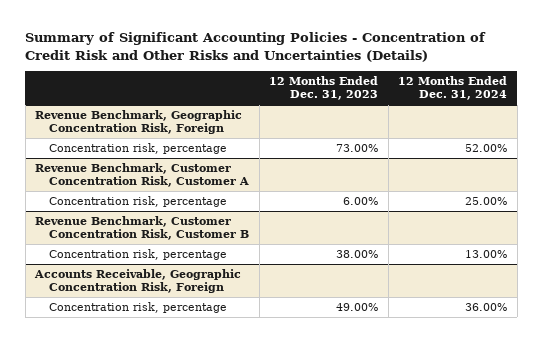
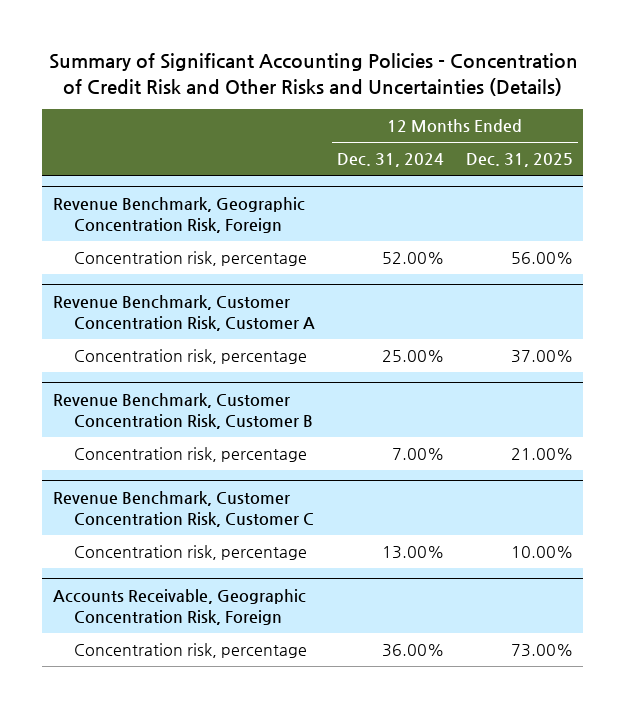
- | 12 Months Ended Dec. 31, 2023 | 12 Months Ended Dec. 31, 2024
+ | 12 Months Ended Dec. 31, 2024 | 12 Months Ended Dec. 31, 2025
@ Revenue Benchmark, Customer Concentration Risk, Customer B
+ Concentration risk, percentage | 7.00% | 21.00%
+ Revenue Benchmark, Customer Concentration Risk, Customer C

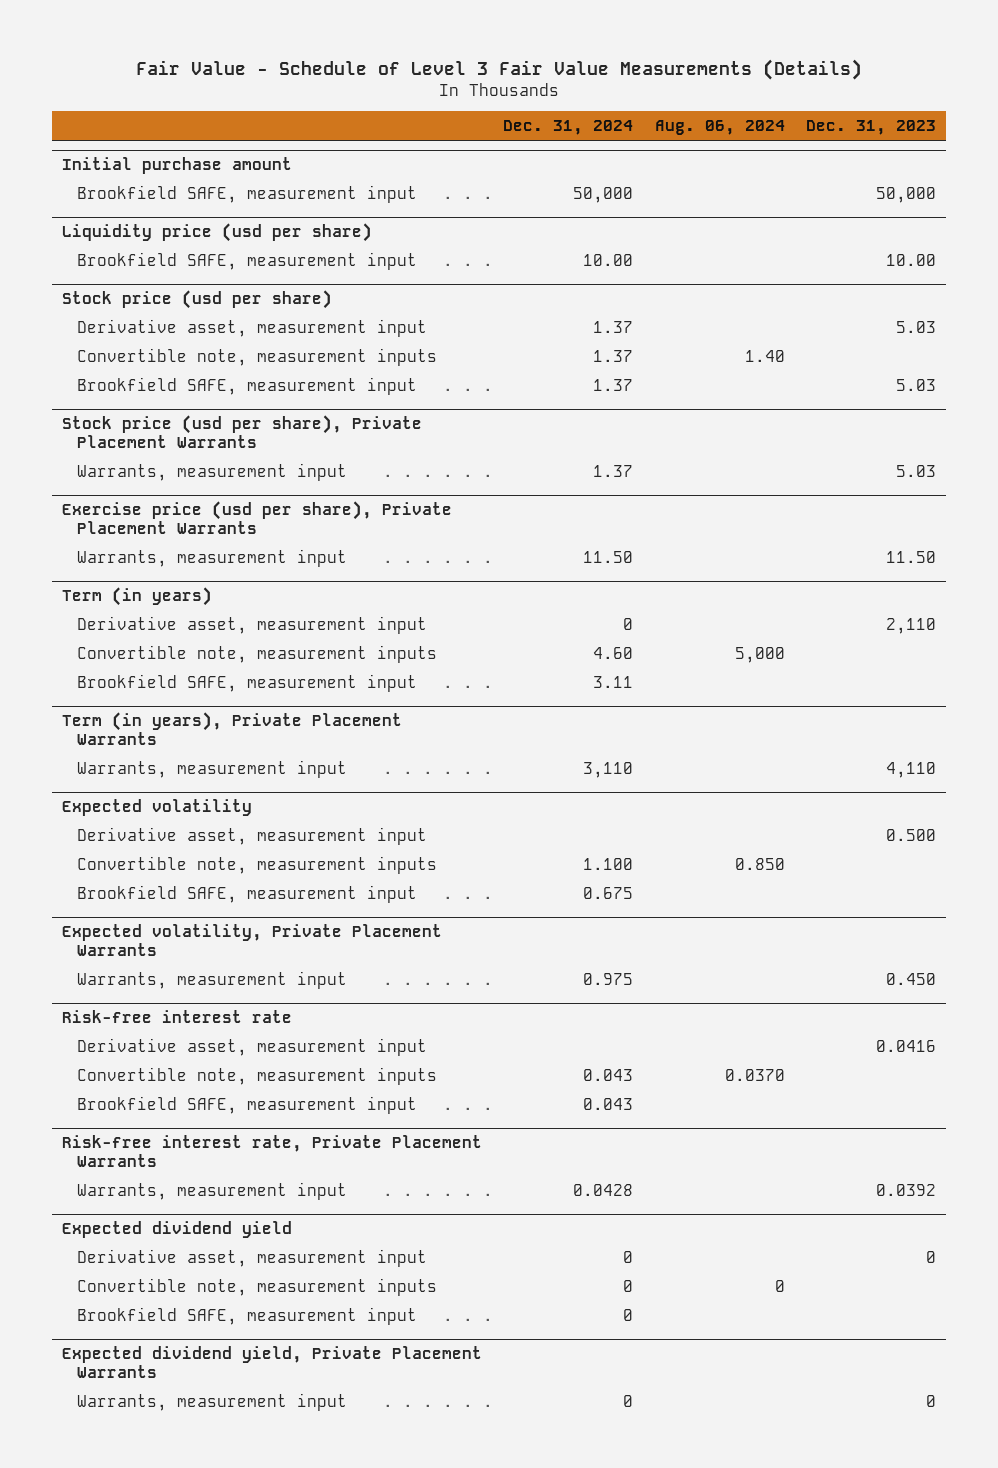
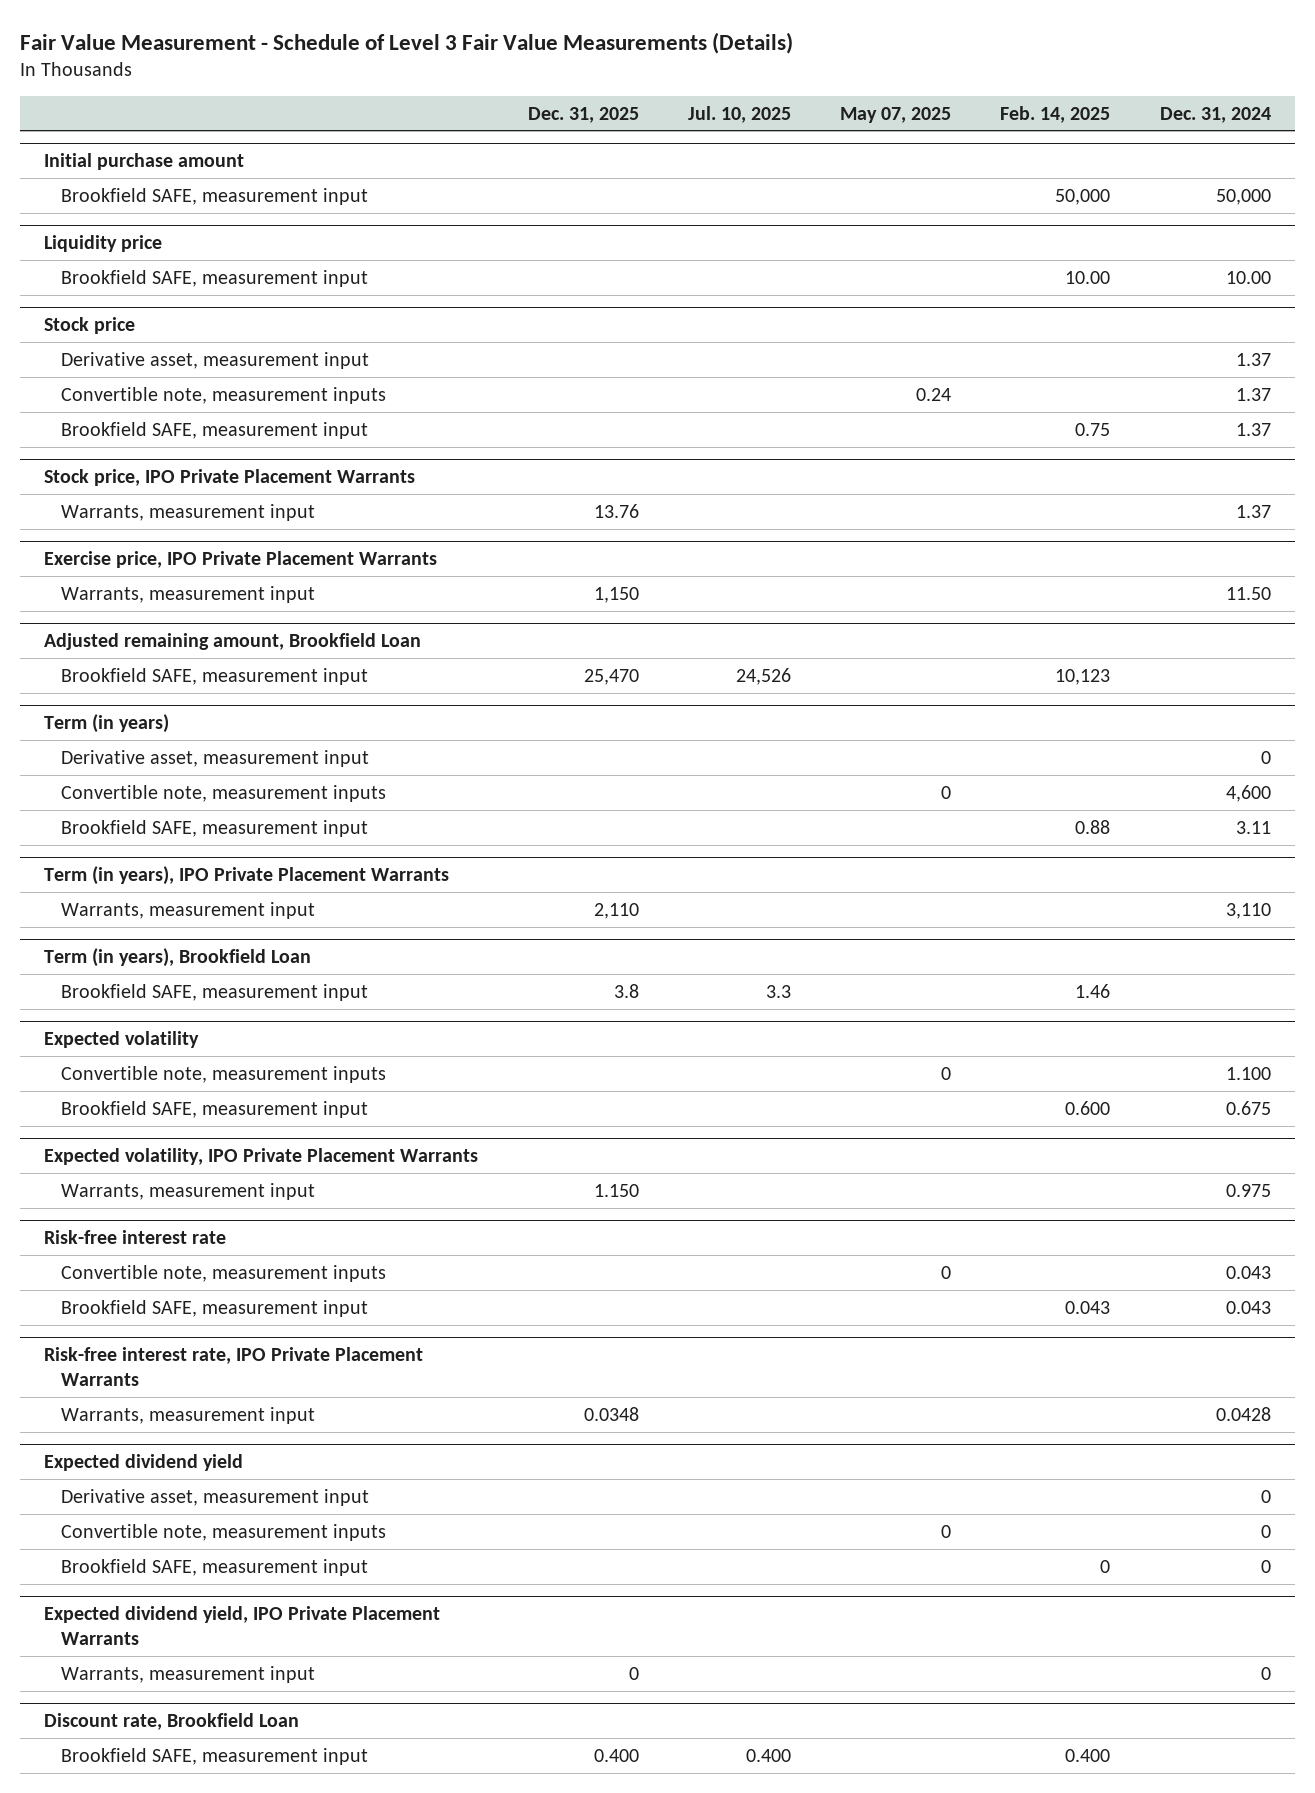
- Fair Value - Schedule of Level 3 Fair Value Measurements (Details)
+ Fair Value Measurement - Schedule of Level 3 Fair Value Measurements (Details)
- | Dec. 31, 2024 | Aug. 06, 2024 | Dec. 31, 2023
+ | Dec. 31, 2025 | Jul. 10, 2025 | May 07, 2025 | Feb. 14, 2025 | Dec. 31, 2024
- Liquidity price (usd per share)
+ Liquidity price
- Stock price (usd per share)
+ Stock price
- Stock price (usd per share), Private Placement Warrants
+ Stock price, IPO Private Placement Warrants
- Exercise price (usd per share), Private Placement Warrants
+ Exercise price, IPO Private Placement Warrants
+ Adjusted remaining amount, Brookfield Loan
+ Brookfield SAFE, measurement input | 25,470 | 24,526 | | 10,123 |
@ Term (in years)
- Convertible note, measurement inputs | 4.60 | 5,000 |
+ Convertible note, measurement inputs | | | 0 | | 4,600
- Term (in years), Private Placement Warrants
+ Term (in years), IPO Private Placement Warrants
+ Term (in years), Brookfield Loan
+ Brookfield SAFE, measurement input | 3.8 | 3.3 | | 1.46 |
@ Expected volatility
- Derivative asset, measurement input | | | 0.500
- Expected volatility, Private Placement Warrants
+ Expected volatility, IPO Private Placement Warrants
@ Risk-free interest rate
- Derivative asset, measurement input | | | 0.0416
- Risk-free interest rate, Private Placement Warrants
+ Risk-free interest rate, IPO Private Placement Warrants
- Expected dividend yield, Private Placement Warrants
+ Expected dividend yield, IPO Private Placement Warrants
+ Discount rate, Brookfield Loan
+ Brookfield SAFE, measurement input | 0.400 | 0.400 | | 0.400 |

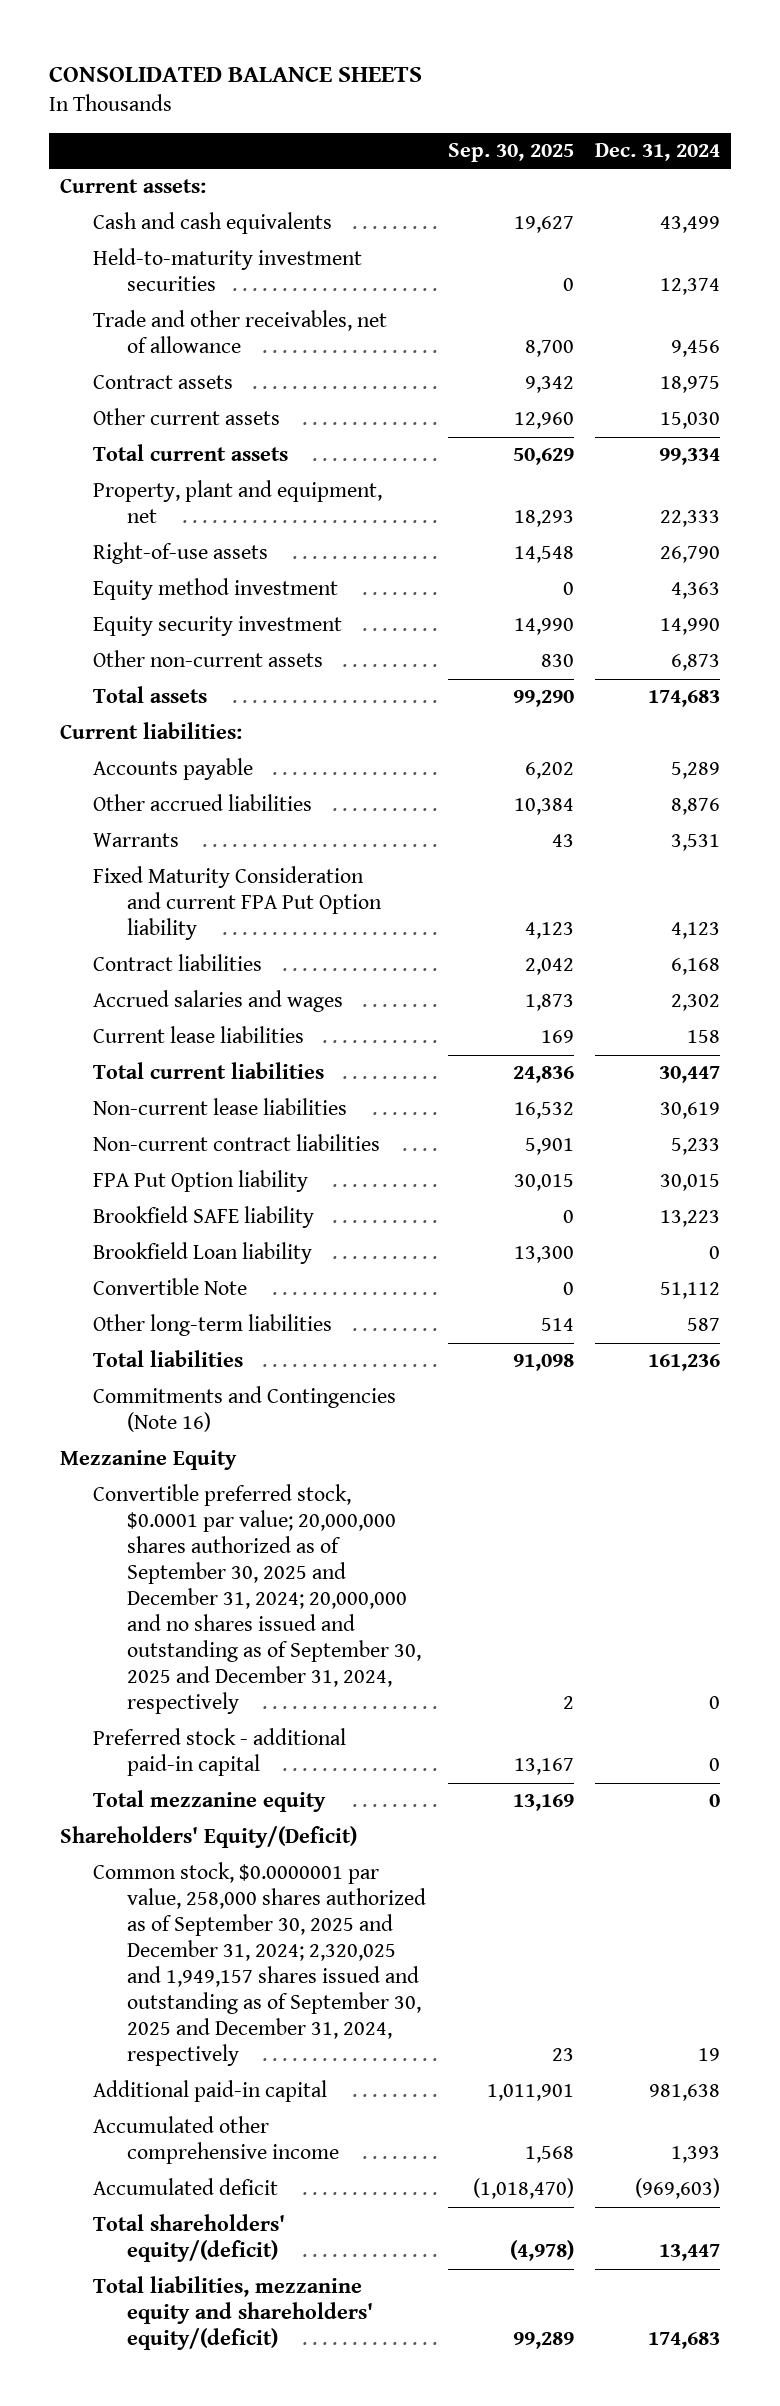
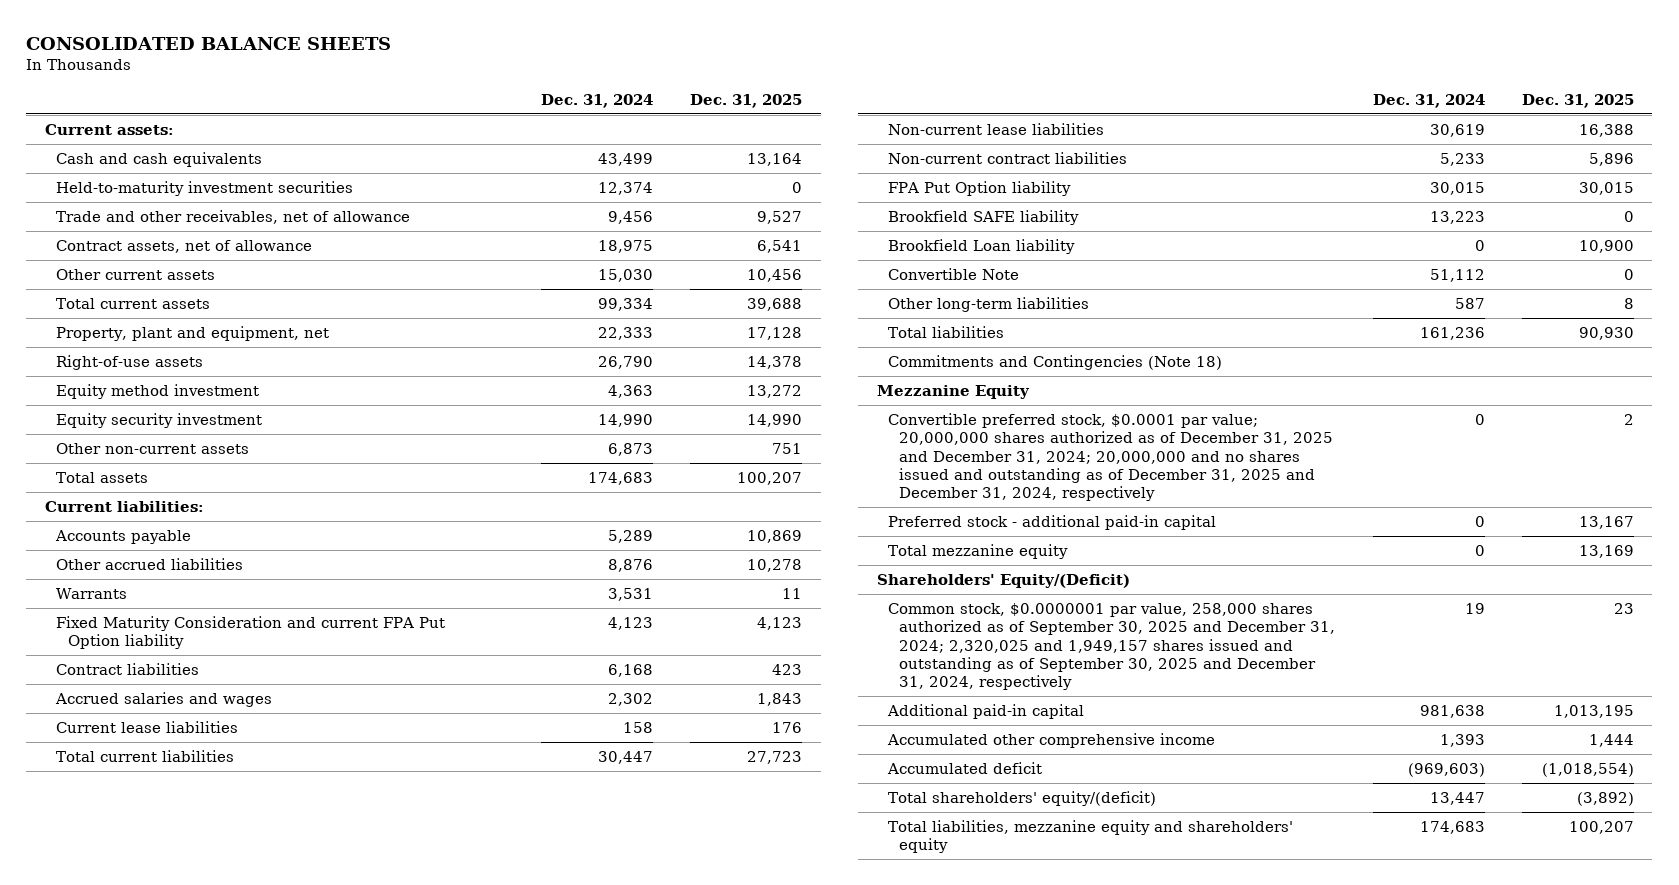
- | Sep. 30, 2025 | Dec. 31, 2024
+ | Dec. 31, 2024 | Dec. 31, 2025
- Contract assets | 9,342 | 18,975
+ Contract assets, net of allowance | 18,975 | 6,541
- Commitments and Contingencies (Note 16)
+ Commitments and Contingencies (Note 18)
- Convertible preferred stock, $0.0001 par value; 20,000,000 shares authorized as of September 30, 2025 and December 31, 2024; 20,000,000 and no shares issued and outstanding as of September 30, 2025 and December 31, 2024, respectively | 2 | 0
+ Convertible preferred stock, $0.0001 par value; 20,000,000 shares authorized as of December 31, 2025 and December 31, 2024; 20,000,000 and no shares issued and outstanding as of December 31, 2025 and December 31, 2024, respectively | 0 | 2
- Total liabilities, mezzanine equity and shareholders' equity/(deficit) | 99,289 | 174,683
+ Total liabilities, mezzanine equity and shareholders' equity | 174,683 | 100,207

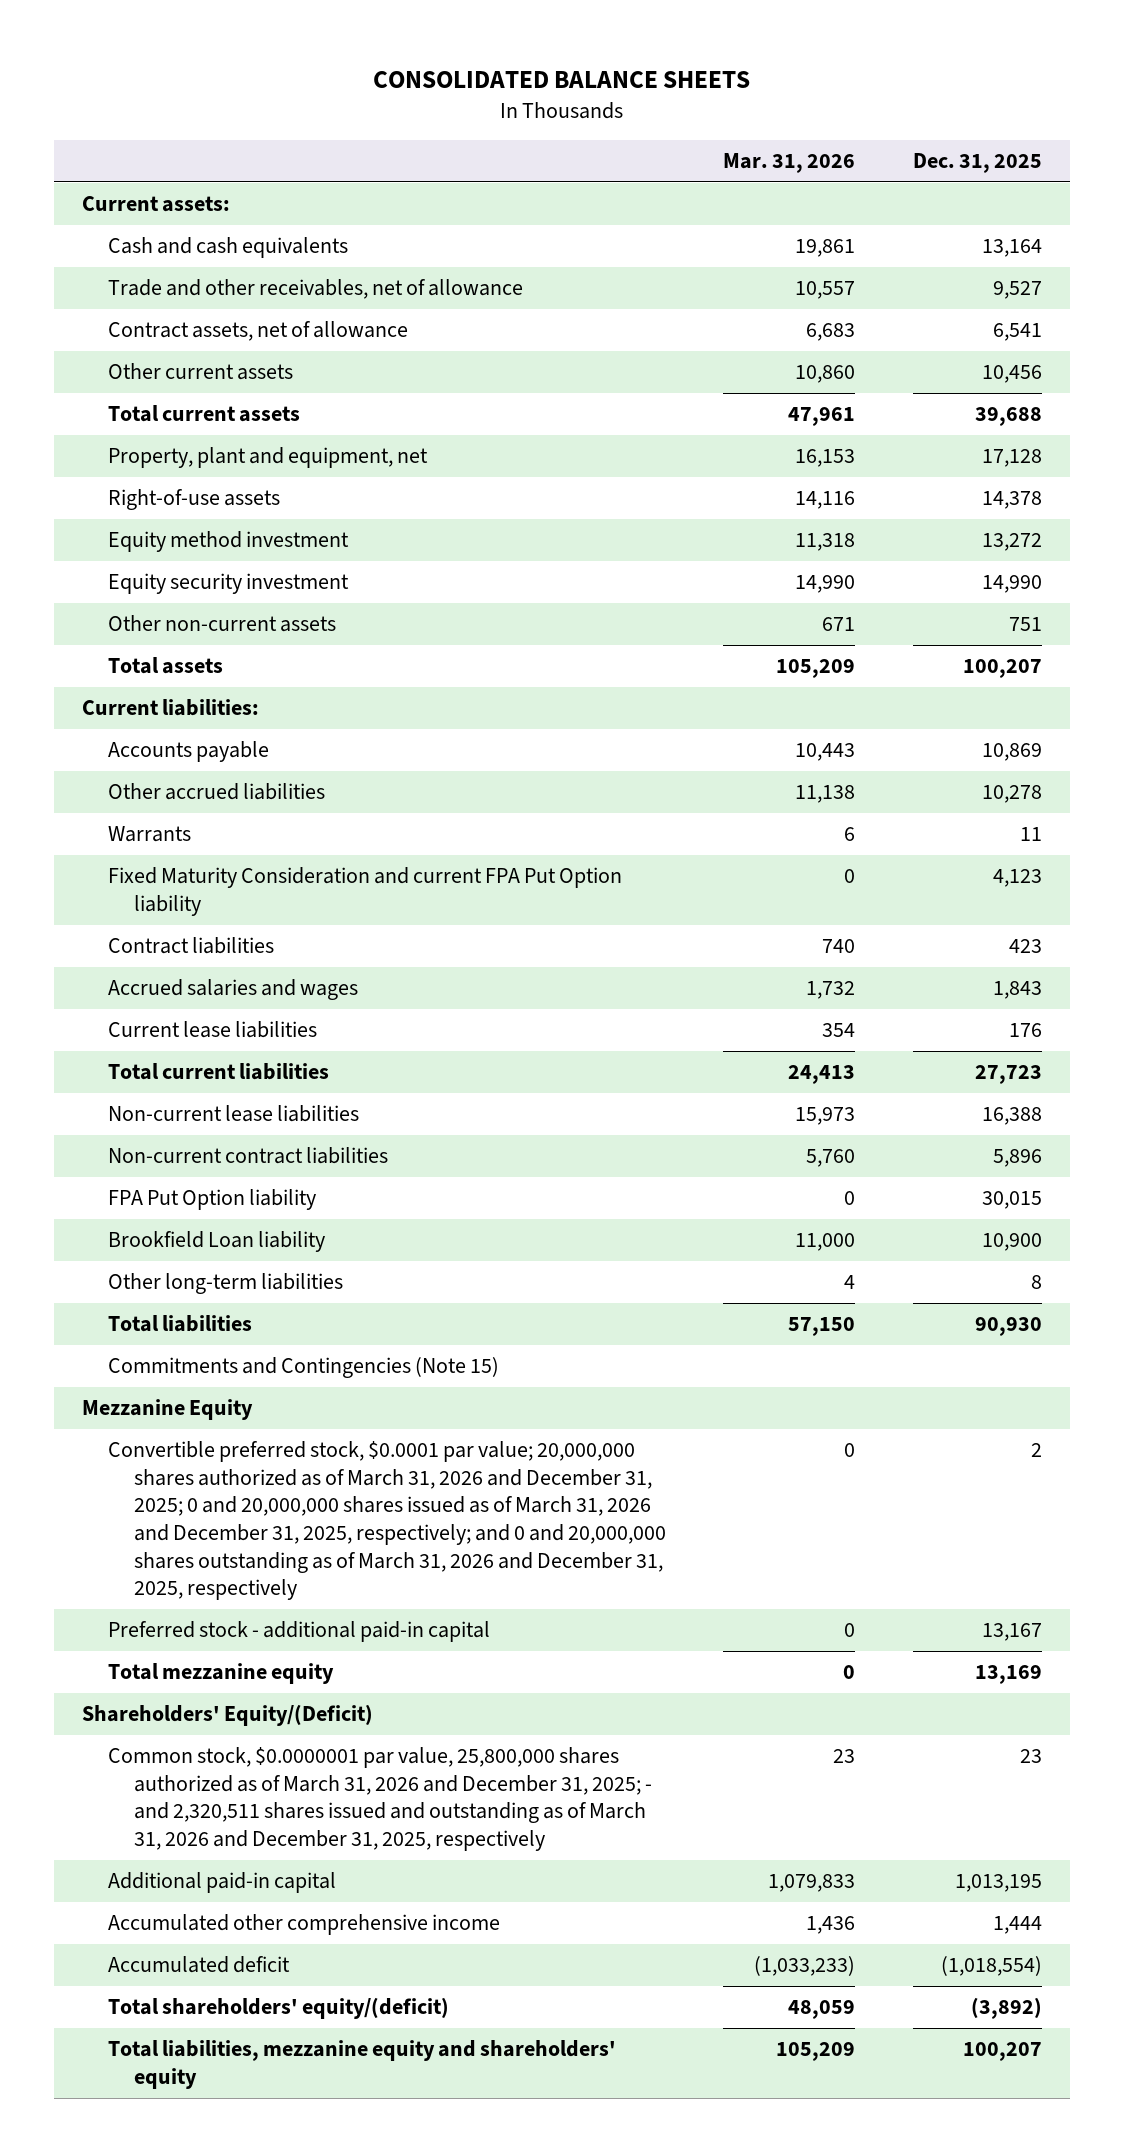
- | Dec. 31, 2024 | Dec. 31, 2025
+ | Mar. 31, 2026 | Dec. 31, 2025
- Held-to-maturity investment securities | 12,374 | 0
- Brookfield SAFE liability | 13,223 | 0
- Convertible Note | 51,112 | 0
- Commitments and Contingencies (Note 18)
+ Commitments and Contingencies (Note 15)
- Convertible preferred stock, $0.0001 par value; 20,000,000 shares authorized as of December 31, 2025 and December 31, 2024; 20,000,000 and no shares issued and outstanding as of December 31, 2025 and December 31, 2024, respectively | 0 | 2
+ Convertible preferred stock, $0.0001 par value; 20,000,000 shares authorized as of March 31, 2026 and December 31, 2025; 0 and 20,000,000 shares issued as of March 31, 2026 and December 31, 2025, respectively; and 0 and 20,000,000 shares outstanding as of March 31, 2026 and December 31, 2025, respectively | 0 | 2
- Common stock, $0.0000001 par value, 258,000 shares authorized as of September 30, 2025 and December 31, 2024; 2,320,025 and 1,949,157 shares issued and outstanding as of September 30, 2025 and December 31, 2024, respectively | 19 | 23
+ Common stock, $0.0000001 par value, 25,800,000 shares authorized as of March 31, 2026 and December 31, 2025; - and 2,320,511 shares issued and outstanding as of March 31, 2026 and December 31, 2025, respectively | 23 | 23

